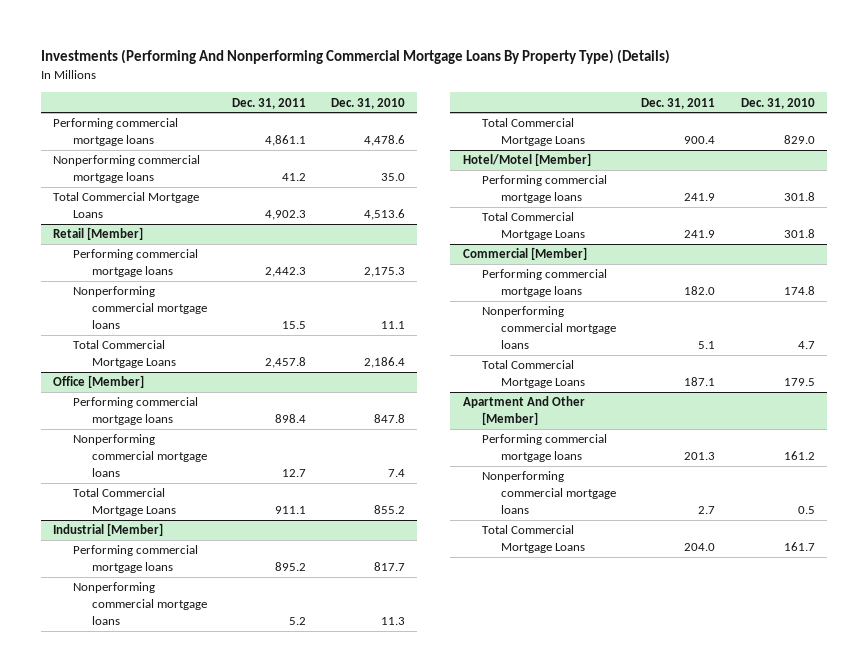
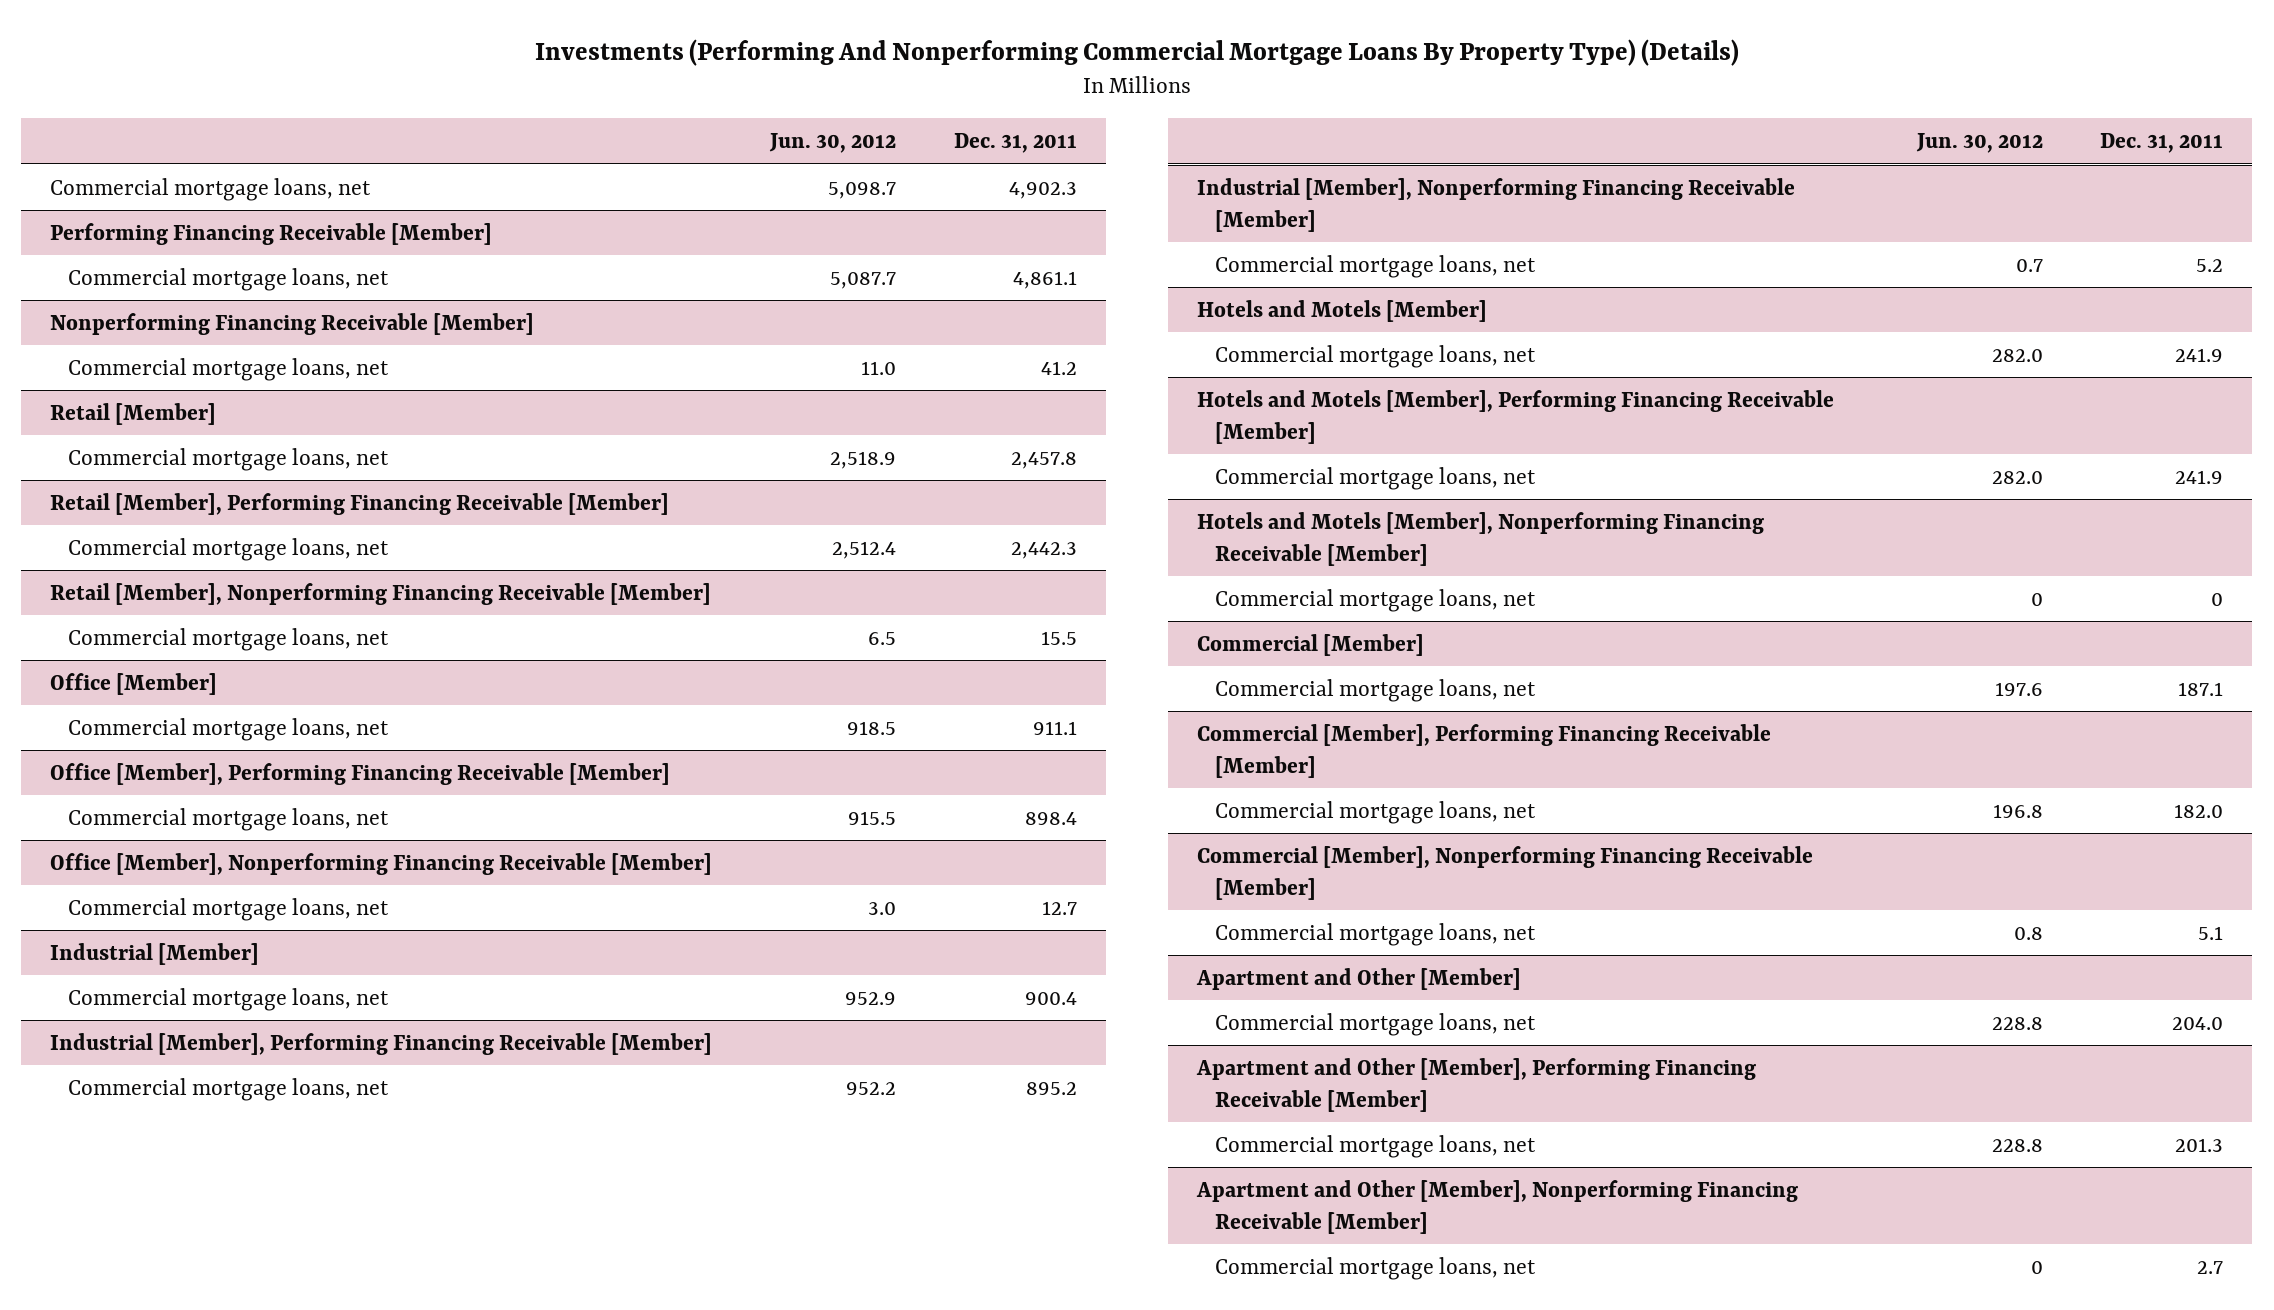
- | Dec. 31, 2011 | Dec. 31, 2010
+ | Jun. 30, 2012 | Dec. 31, 2011
- Performing commercial mortgage loans | 4,861.1 | 4,478.6
- Nonperforming commercial mortgage loans | 41.2 | 35.0
- Total Commercial Mortgage Loans | 4,902.3 | 4,513.6
+ Commercial mortgage loans, net | 5,098.7 | 4,902.3
+ Performing Financing Receivable [Member]
+ Commercial mortgage loans, net | 5,087.7 | 4,861.1
+ Nonperforming Financing Receivable [Member]
+ Commercial mortgage loans, net | 11.0 | 41.2
@ Retail [Member]
- Performing commercial mortgage loans | 2,442.3 | 2,175.3
- Nonperforming commercial mortgage loans | 15.5 | 11.1
- Total Commercial Mortgage Loans | 2,457.8 | 2,186.4
+ Commercial mortgage loans, net | 2,518.9 | 2,457.8
+ Retail [Member], Performing Financing Receivable [Member]
+ Commercial mortgage loans, net | 2,512.4 | 2,442.3
+ Retail [Member], Nonperforming Financing Receivable [Member]
+ Commercial mortgage loans, net | 6.5 | 15.5
@ Office [Member]
- Performing commercial mortgage loans | 898.4 | 847.8
- Nonperforming commercial mortgage loans | 12.7 | 7.4
- Total Commercial Mortgage Loans | 911.1 | 855.2
+ Commercial mortgage loans, net | 918.5 | 911.1
+ Office [Member], Performing Financing Receivable [Member]
+ Commercial mortgage loans, net | 915.5 | 898.4
+ Office [Member], Nonperforming Financing Receivable [Member]
+ Commercial mortgage loans, net | 3.0 | 12.7
@ Industrial [Member]
- Performing commercial mortgage loans | 895.2 | 817.7
- Nonperforming commercial mortgage loans | 5.2 | 11.3
- Total Commercial Mortgage Loans | 900.4 | 829.0
- Hotel/Motel [Member]
- Performing commercial mortgage loans | 241.9 | 301.8
- Total Commercial Mortgage Loans | 241.9 | 301.8
@ Industrial [Member]
+ Commercial mortgage loans, net | 952.9 | 900.4
+ Industrial [Member], Performing Financing Receivable [Member]
+ Commercial mortgage loans, net | 952.2 | 895.2
+ Industrial [Member], Nonperforming Financing Receivable [Member]
+ Commercial mortgage loans, net | 0.7 | 5.2
+ Hotels and Motels [Member]
+ Commercial mortgage loans, net | 282.0 | 241.9
+ Hotels and Motels [Member], Performing Financing Receivable [Member]
+ Commercial mortgage loans, net | 282.0 | 241.9
+ Hotels and Motels [Member], Nonperforming Financing Receivable [Member]
+ Commercial mortgage loans, net | 0 | 0
@ Commercial [Member]
- Performing commercial mortgage loans | 182.0 | 174.8
- Nonperforming commercial mortgage loans | 5.1 | 4.7
- Total Commercial Mortgage Loans | 187.1 | 179.5
- Apartment And Other [Member]
- Performing commercial mortgage loans | 201.3 | 161.2
- Nonperforming commercial mortgage loans | 2.7 | 0.5
- Total Commercial Mortgage Loans | 204.0 | 161.7
@ Commercial [Member]
+ Commercial mortgage loans, net | 197.6 | 187.1
+ Commercial [Member], Performing Financing Receivable [Member]
+ Commercial mortgage loans, net | 196.8 | 182.0
+ Commercial [Member], Nonperforming Financing Receivable [Member]
+ Commercial mortgage loans, net | 0.8 | 5.1
+ Apartment and Other [Member]
+ Commercial mortgage loans, net | 228.8 | 204.0
+ Apartment and Other [Member], Performing Financing Receivable [Member]
+ Commercial mortgage loans, net | 228.8 | 201.3
+ Apartment and Other [Member], Nonperforming Financing Receivable [Member]
+ Commercial mortgage loans, net | 0 | 2.7

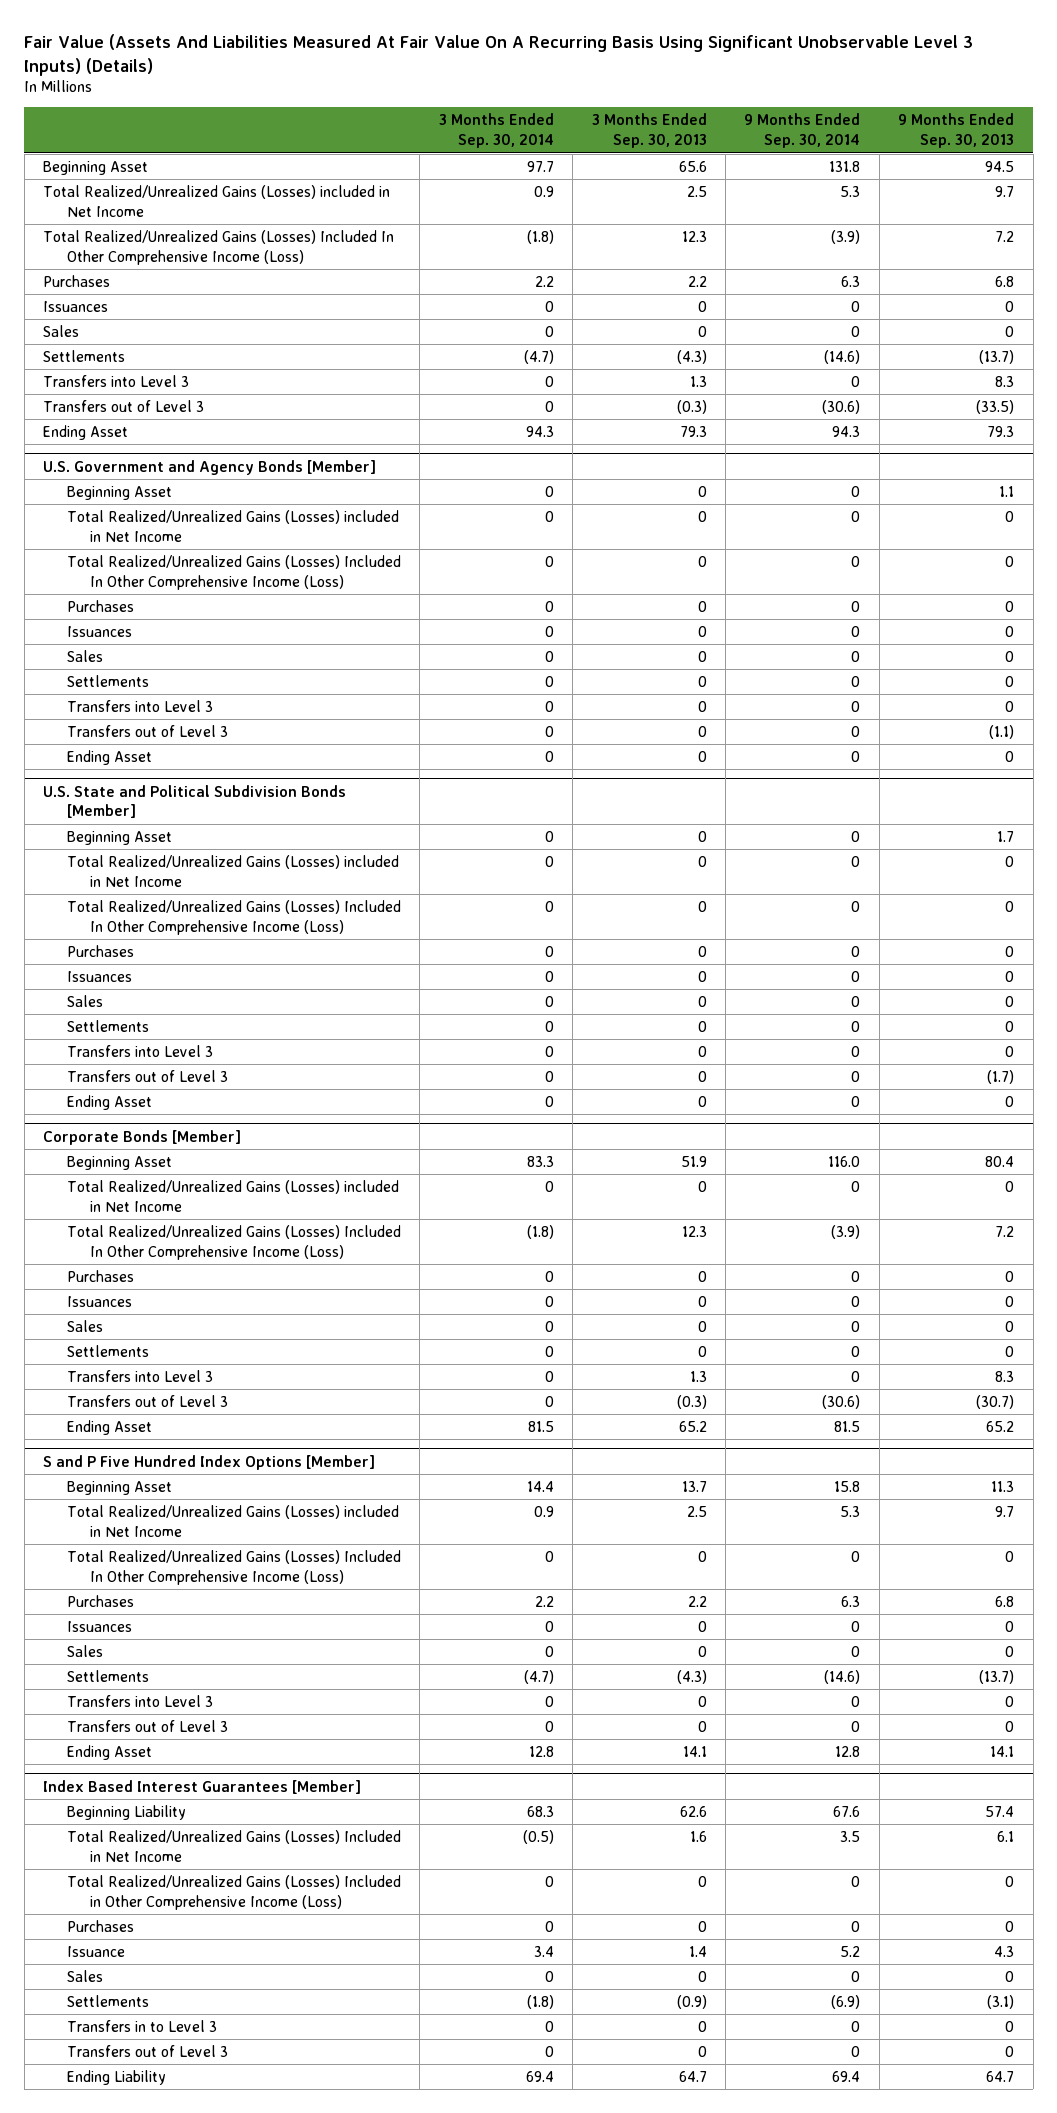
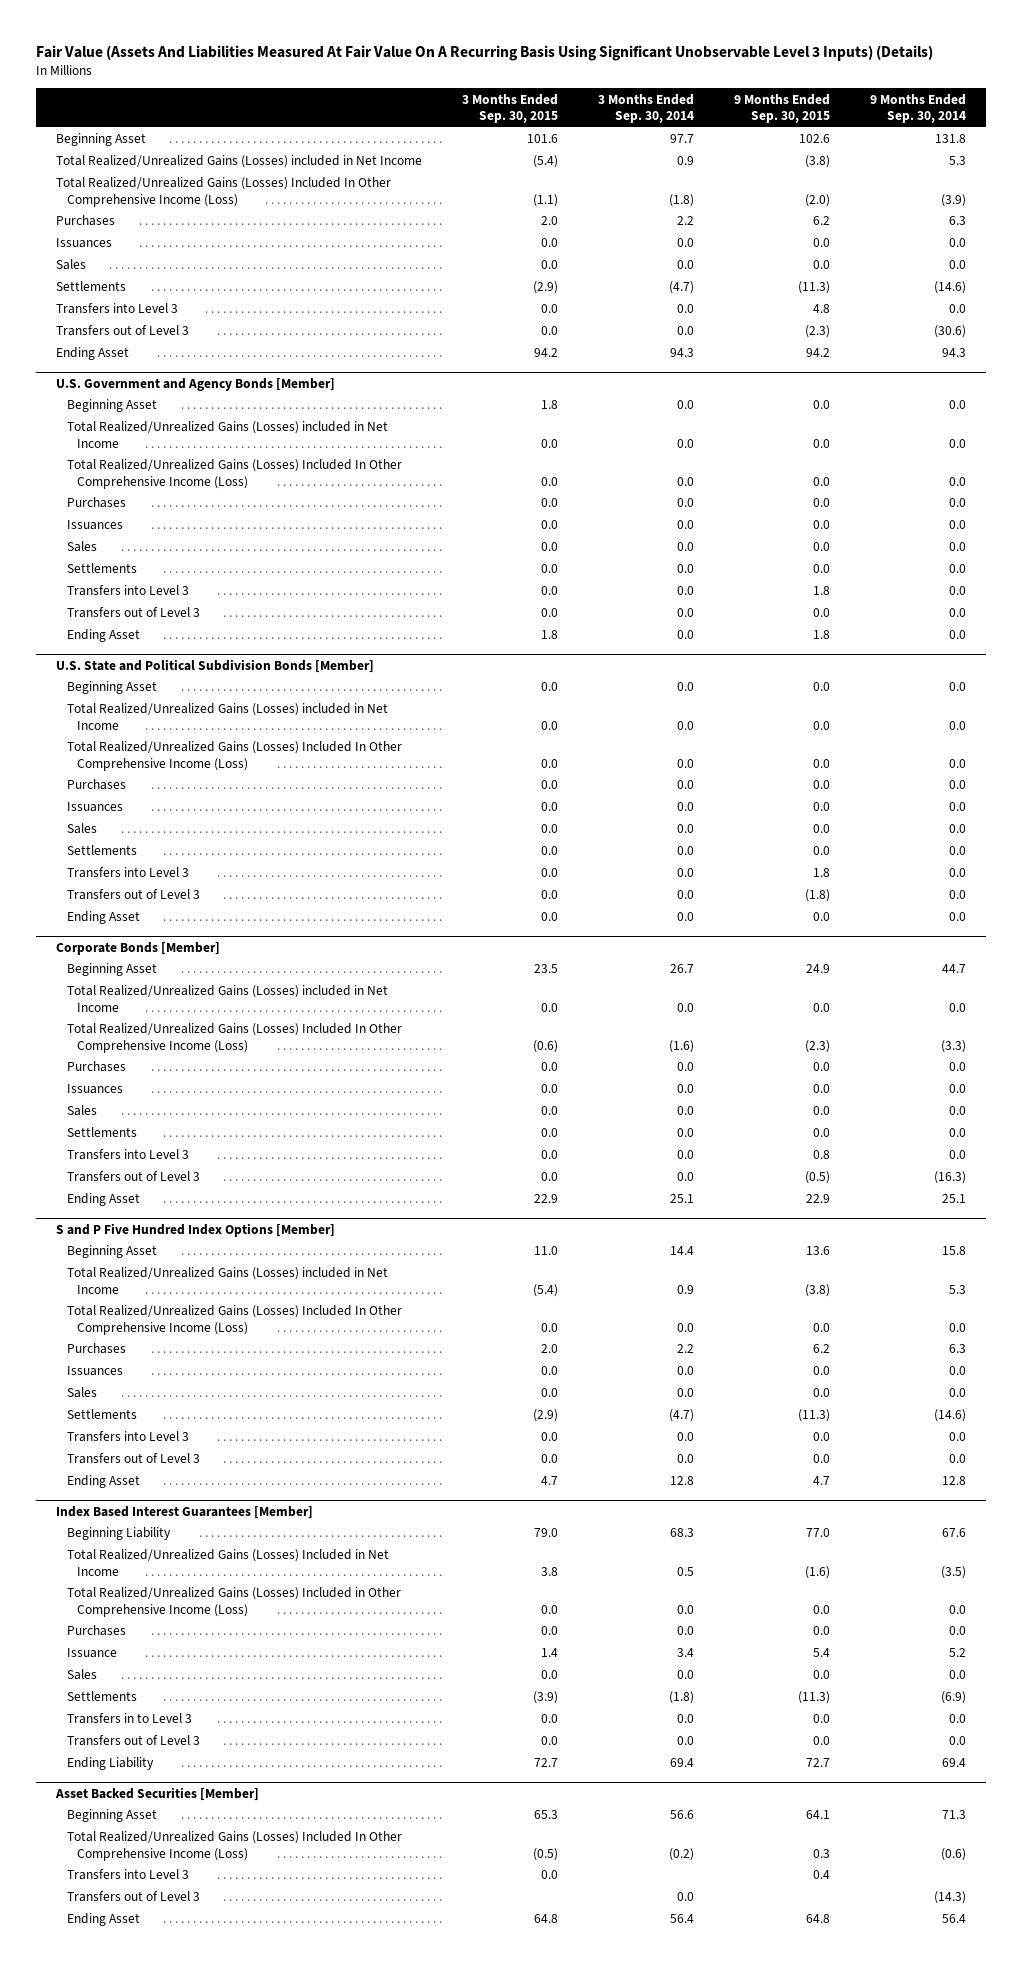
- | 3 Months Ended Sep. 30, 2014 | 3 Months Ended Sep. 30, 2013 | 9 Months Ended Sep. 30, 2014 | 9 Months Ended Sep. 30, 2013
+ | 3 Months Ended Sep. 30, 2015 | 3 Months Ended Sep. 30, 2014 | 9 Months Ended Sep. 30, 2015 | 9 Months Ended Sep. 30, 2014
- Issuances | 0 | 0 | 0 | 0
- Sales | 0 | 0 | 0 | 0
+ Issuances | 0.0 | 0.0 | 0.0 | 0.0
+ Sales | 0.0 | 0.0 | 0.0 | 0.0
- Transfers into Level 3 | 0 | 1.3 | 0 | 8.3
- Transfers out of Level 3 | 0 | (0.3) | (30.6) | (33.5)
+ Transfers into Level 3 | 0.0 | 0.0 | 4.8 | 0.0
+ Transfers out of Level 3 | 0.0 | 0.0 | (2.3) | (30.6)
@ U.S. Government and Agency Bonds [Member]
- Beginning Asset | 0 | 0 | 0 | 1.1
- Total Realized/Unrealized Gains (Losses) included in Net Income | 0 | 0 | 0 | 0
- Total Realized/Unrealized Gains (Losses) Included In Other Comprehensive Income (Loss) | 0 | 0 | 0 | 0
- Purchases | 0 | 0 | 0 | 0
- Issuances | 0 | 0 | 0 | 0
- Sales | 0 | 0 | 0 | 0
- Settlements | 0 | 0 | 0 | 0
- Transfers into Level 3 | 0 | 0 | 0 | 0
- Transfers out of Level 3 | 0 | 0 | 0 | (1.1)
- Ending Asset | 0 | 0 | 0 | 0
+ Beginning Asset | 1.8 | 0.0 | 0.0 | 0.0
+ Total Realized/Unrealized Gains (Losses) included in Net Income | 0.0 | 0.0 | 0.0 | 0.0
+ Total Realized/Unrealized Gains (Losses) Included In Other Comprehensive Income (Loss) | 0.0 | 0.0 | 0.0 | 0.0
+ Purchases | 0.0 | 0.0 | 0.0 | 0.0
+ Issuances | 0.0 | 0.0 | 0.0 | 0.0
+ Sales | 0.0 | 0.0 | 0.0 | 0.0
+ Settlements | 0.0 | 0.0 | 0.0 | 0.0
+ Transfers into Level 3 | 0.0 | 0.0 | 1.8 | 0.0
+ Transfers out of Level 3 | 0.0 | 0.0 | 0.0 | 0.0
+ Ending Asset | 1.8 | 0.0 | 1.8 | 0.0
@ U.S. State and Political Subdivision Bonds [Member]
- Beginning Asset | 0 | 0 | 0 | 1.7
- Total Realized/Unrealized Gains (Losses) included in Net Income | 0 | 0 | 0 | 0
- Total Realized/Unrealized Gains (Losses) Included In Other Comprehensive Income (Loss) | 0 | 0 | 0 | 0
- Purchases | 0 | 0 | 0 | 0
- Issuances | 0 | 0 | 0 | 0
- Sales | 0 | 0 | 0 | 0
- Settlements | 0 | 0 | 0 | 0
- Transfers into Level 3 | 0 | 0 | 0 | 0
- Transfers out of Level 3 | 0 | 0 | 0 | (1.7)
- Ending Asset | 0 | 0 | 0 | 0
+ Beginning Asset | 0.0 | 0.0 | 0.0 | 0.0
+ Total Realized/Unrealized Gains (Losses) included in Net Income | 0.0 | 0.0 | 0.0 | 0.0
+ Total Realized/Unrealized Gains (Losses) Included In Other Comprehensive Income (Loss) | 0.0 | 0.0 | 0.0 | 0.0
+ Purchases | 0.0 | 0.0 | 0.0 | 0.0
+ Issuances | 0.0 | 0.0 | 0.0 | 0.0
+ Sales | 0.0 | 0.0 | 0.0 | 0.0
+ Settlements | 0.0 | 0.0 | 0.0 | 0.0
+ Transfers into Level 3 | 0.0 | 0.0 | 1.8 | 0.0
+ Transfers out of Level 3 | 0.0 | 0.0 | (1.8) | 0.0
+ Ending Asset | 0.0 | 0.0 | 0.0 | 0.0
@ Corporate Bonds [Member]
- Beginning Asset | 83.3 | 51.9 | 116.0 | 80.4
- Total Realized/Unrealized Gains (Losses) included in Net Income | 0 | 0 | 0 | 0
- Total Realized/Unrealized Gains (Losses) Included In Other Comprehensive Income (Loss) | (1.8) | 12.3 | (3.9) | 7.2
- Purchases | 0 | 0 | 0 | 0
- Issuances | 0 | 0 | 0 | 0
- Sales | 0 | 0 | 0 | 0
- Settlements | 0 | 0 | 0 | 0
- Transfers into Level 3 | 0 | 1.3 | 0 | 8.3
- Transfers out of Level 3 | 0 | (0.3) | (30.6) | (30.7)
- Ending Asset | 81.5 | 65.2 | 81.5 | 65.2
+ Beginning Asset | 23.5 | 26.7 | 24.9 | 44.7
+ Total Realized/Unrealized Gains (Losses) included in Net Income | 0.0 | 0.0 | 0.0 | 0.0
+ Total Realized/Unrealized Gains (Losses) Included In Other Comprehensive Income (Loss) | (0.6) | (1.6) | (2.3) | (3.3)
+ Purchases | 0.0 | 0.0 | 0.0 | 0.0
+ Issuances | 0.0 | 0.0 | 0.0 | 0.0
+ Sales | 0.0 | 0.0 | 0.0 | 0.0
+ Settlements | 0.0 | 0.0 | 0.0 | 0.0
+ Transfers into Level 3 | 0.0 | 0.0 | 0.8 | 0.0
+ Transfers out of Level 3 | 0.0 | 0.0 | (0.5) | (16.3)
+ Ending Asset | 22.9 | 25.1 | 22.9 | 25.1
@ S and P Five Hundred Index Options [Member]
- Total Realized/Unrealized Gains (Losses) Included In Other Comprehensive Income (Loss) | 0 | 0 | 0 | 0
+ Total Realized/Unrealized Gains (Losses) Included In Other Comprehensive Income (Loss) | 0.0 | 0.0 | 0.0 | 0.0
- Issuances | 0 | 0 | 0 | 0
- Sales | 0 | 0 | 0 | 0
+ Issuances | 0.0 | 0.0 | 0.0 | 0.0
+ Sales | 0.0 | 0.0 | 0.0 | 0.0
- Transfers into Level 3 | 0 | 0 | 0 | 0
- Transfers out of Level 3 | 0 | 0 | 0 | 0
+ Transfers into Level 3 | 0.0 | 0.0 | 0.0 | 0.0
+ Transfers out of Level 3 | 0.0 | 0.0 | 0.0 | 0.0
@ Index Based Interest Guarantees [Member]
- Total Realized/Unrealized Gains (Losses) Included in Net Income | (0.5) | 1.6 | 3.5 | 6.1
- Total Realized/Unrealized Gains (Losses) Included in Other Comprehensive Income (Loss) | 0 | 0 | 0 | 0
- Purchases | 0 | 0 | 0 | 0
+ Total Realized/Unrealized Gains (Losses) Included in Net Income | 3.8 | 0.5 | (1.6) | (3.5)
+ Total Realized/Unrealized Gains (Losses) Included in Other Comprehensive Income (Loss) | 0.0 | 0.0 | 0.0 | 0.0
+ Purchases | 0.0 | 0.0 | 0.0 | 0.0
- Sales | 0 | 0 | 0 | 0
+ Sales | 0.0 | 0.0 | 0.0 | 0.0
- Transfers in to Level 3 | 0 | 0 | 0 | 0
- Transfers out of Level 3 | 0 | 0 | 0 | 0
+ Transfers in to Level 3 | 0.0 | 0.0 | 0.0 | 0.0
+ Transfers out of Level 3 | 0.0 | 0.0 | 0.0 | 0.0
+ Asset Backed Securities [Member]
+ Beginning Asset | 65.3 | 56.6 | 64.1 | 71.3
+ Total Realized/Unrealized Gains (Losses) Included In Other Comprehensive Income (Loss) | (0.5) | (0.2) | 0.3 | (0.6)
+ Transfers into Level 3 | 0.0 | | 0.4 |
+ Transfers out of Level 3 | | 0.0 | | (14.3)
+ Ending Asset | 64.8 | 56.4 | 64.8 | 56.4

